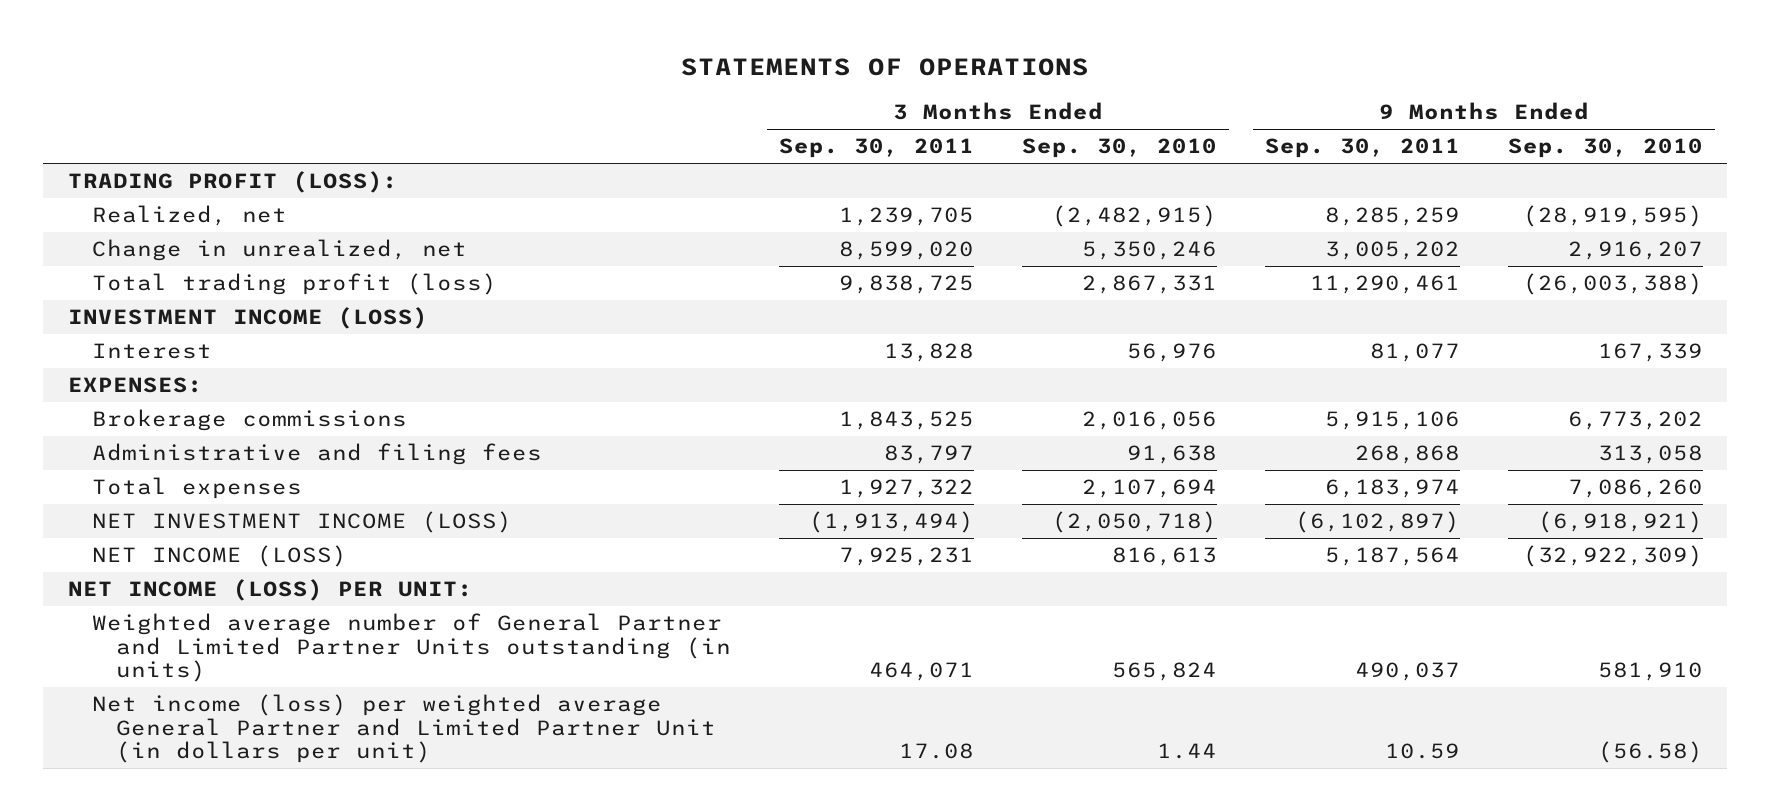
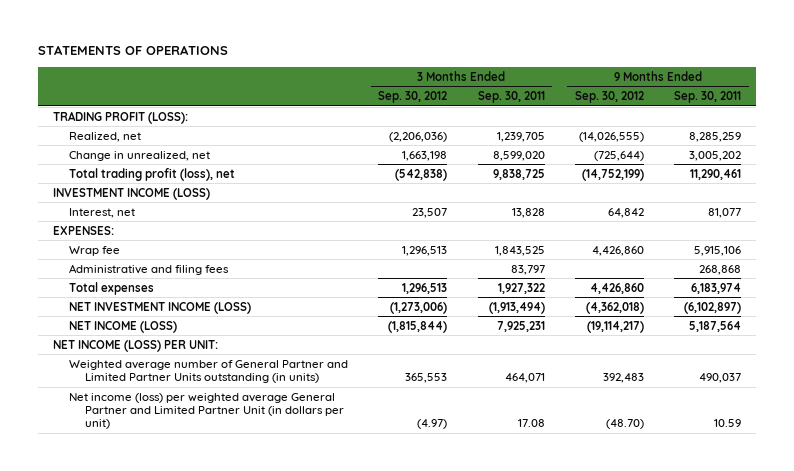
- | 3 Months Ended Sep. 30, 2011 | 3 Months Ended Sep. 30, 2010 | 9 Months Ended Sep. 30, 2011 | 9 Months Ended Sep. 30, 2010
+ | 3 Months Ended Sep. 30, 2012 | 3 Months Ended Sep. 30, 2011 | 9 Months Ended Sep. 30, 2012 | 9 Months Ended Sep. 30, 2011
- Total trading profit (loss) | 9,838,725 | 2,867,331 | 11,290,461 | (26,003,388)
+ Total trading profit (loss), net | (542,838) | 9,838,725 | (14,752,199) | 11,290,461
- Interest | 13,828 | 56,976 | 81,077 | 167,339
+ Interest, net | 23,507 | 13,828 | 64,842 | 81,077
- Brokerage commissions | 1,843,525 | 2,016,056 | 5,915,106 | 6,773,202
+ Wrap fee | 1,296,513 | 1,843,525 | 4,426,860 | 5,915,106

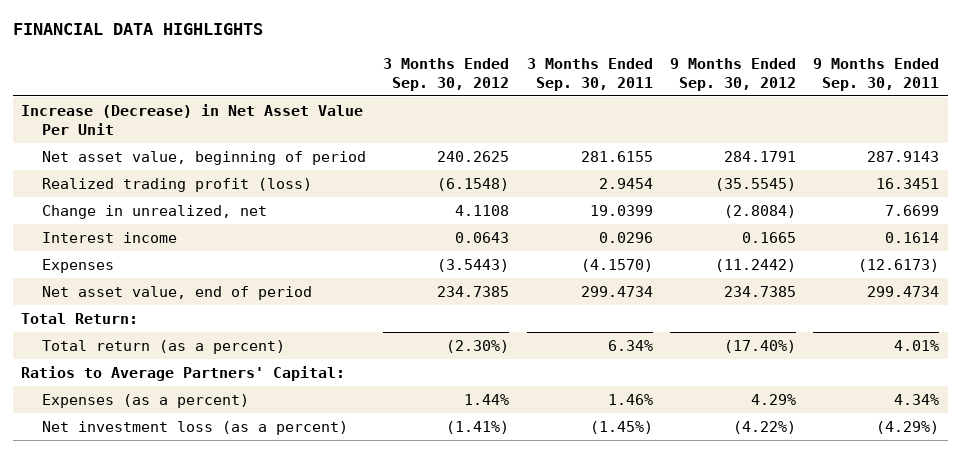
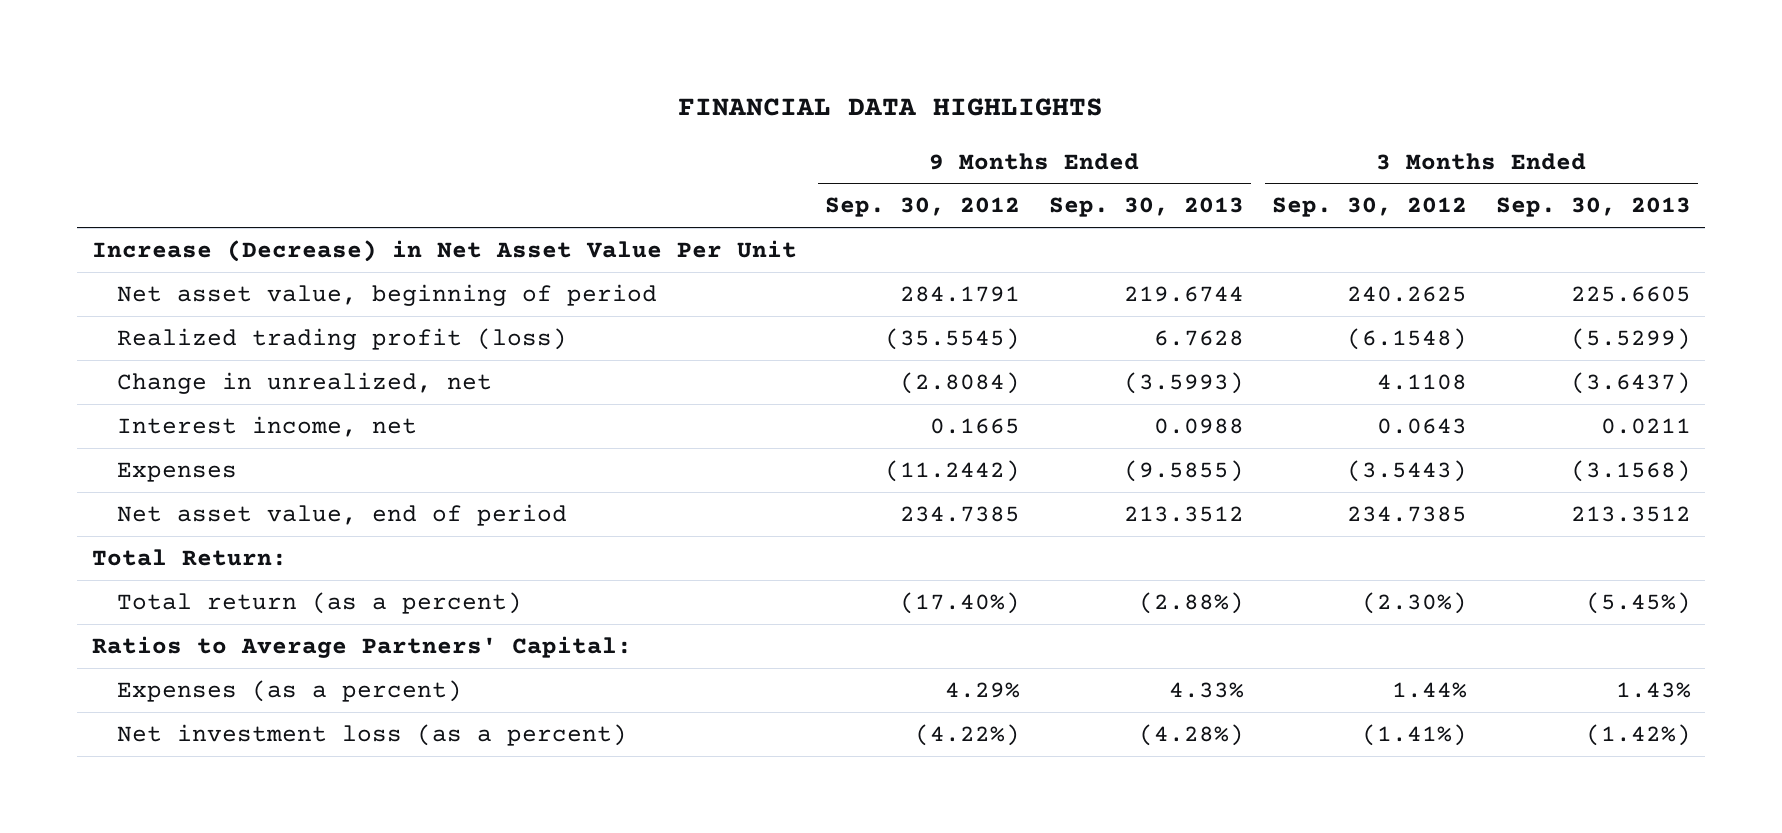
- | 3 Months Ended Sep. 30, 2012 | 3 Months Ended Sep. 30, 2011 | 9 Months Ended Sep. 30, 2012 | 9 Months Ended Sep. 30, 2011
+ | 9 Months Ended Sep. 30, 2012 | 9 Months Ended Sep. 30, 2013 | 3 Months Ended Sep. 30, 2012 | 3 Months Ended Sep. 30, 2013
- Interest income | 0.0643 | 0.0296 | 0.1665 | 0.1614
+ Interest income, net | 0.1665 | 0.0988 | 0.0643 | 0.0211

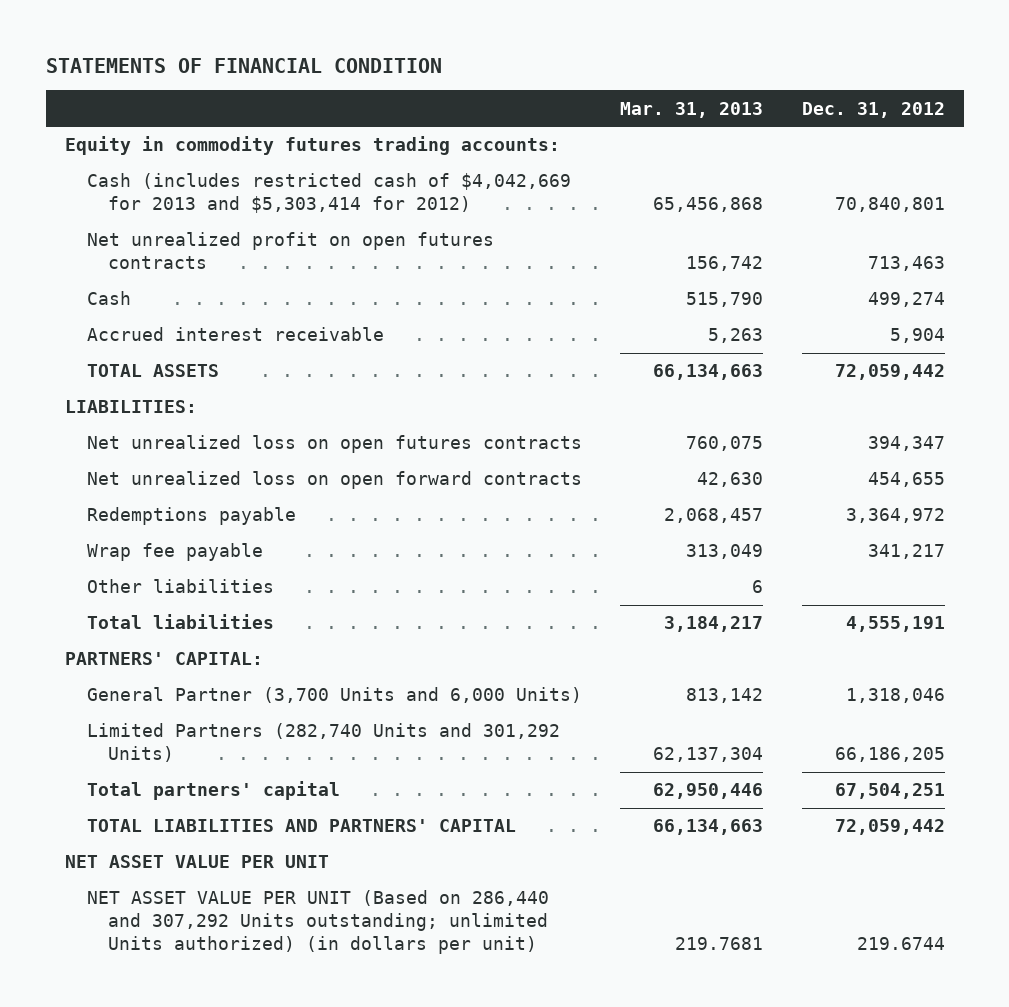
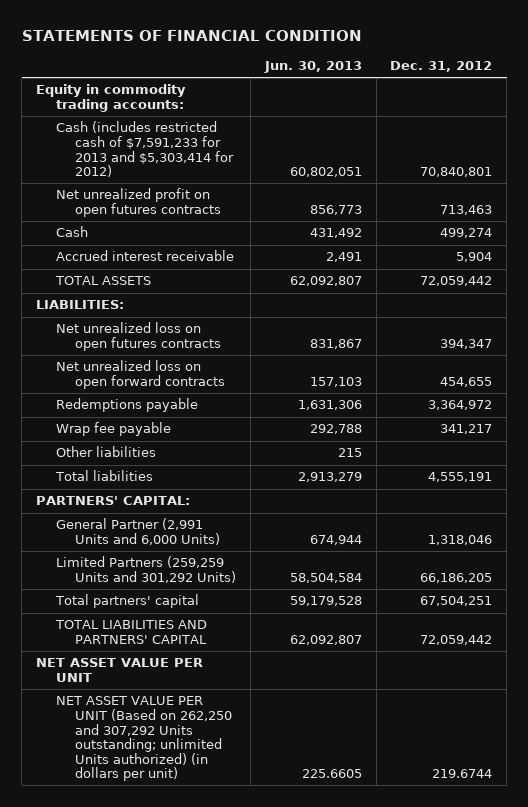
- | Mar. 31, 2013 | Dec. 31, 2012
+ | Jun. 30, 2013 | Dec. 31, 2012
- Equity in commodity futures trading accounts:
- Cash (includes restricted cash of $4,042,669 for 2013 and $5,303,414 for 2012) | 65,456,868 | 70,840,801
+ Equity in commodity trading accounts:
+ Cash (includes restricted cash of $7,591,233 for 2013 and $5,303,414 for 2012) | 60,802,051 | 70,840,801
- General Partner (3,700 Units and 6,000 Units) | 813,142 | 1,318,046
- Limited Partners (282,740 Units and 301,292 Units) | 62,137,304 | 66,186,205
+ General Partner (2,991 Units and 6,000 Units) | 674,944 | 1,318,046
+ Limited Partners (259,259 Units and 301,292 Units) | 58,504,584 | 66,186,205
- NET ASSET VALUE PER UNIT (Based on 286,440 and 307,292 Units outstanding; unlimited Units authorized) (in dollars per unit) | 219.7681 | 219.6744
+ NET ASSET VALUE PER UNIT (Based on 262,250 and 307,292 Units outstanding; unlimited Units authorized) (in dollars per unit) | 225.6605 | 219.6744

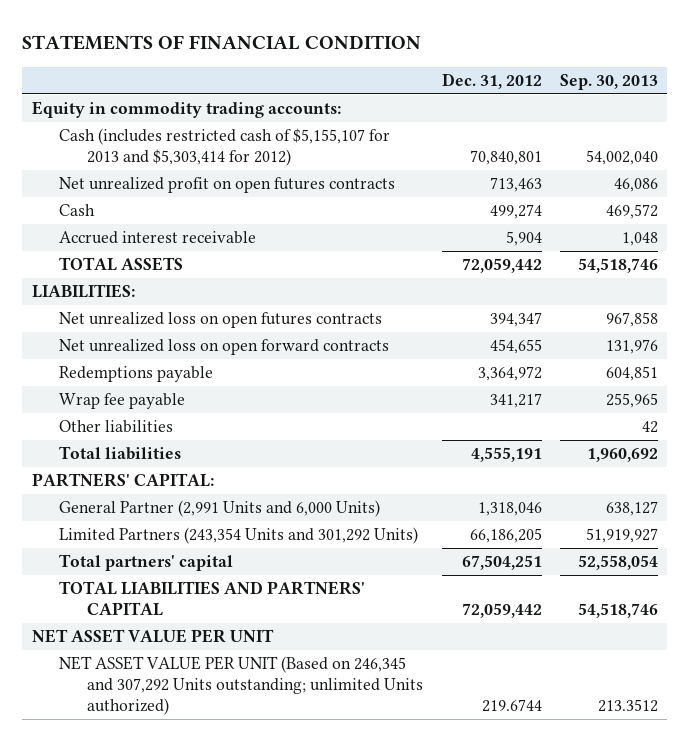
- | Jun. 30, 2013 | Dec. 31, 2012
+ | Dec. 31, 2012 | Sep. 30, 2013
- Cash (includes restricted cash of $7,591,233 for 2013 and $5,303,414 for 2012) | 60,802,051 | 70,840,801
+ Cash (includes restricted cash of $5,155,107 for 2013 and $5,303,414 for 2012) | 70,840,801 | 54,002,040
- Limited Partners (259,259 Units and 301,292 Units) | 58,504,584 | 66,186,205
+ Limited Partners (243,354 Units and 301,292 Units) | 66,186,205 | 51,919,927
- NET ASSET VALUE PER UNIT (Based on 262,250 and 307,292 Units outstanding; unlimited Units authorized) (in dollars per unit) | 225.6605 | 219.6744
+ NET ASSET VALUE PER UNIT (Based on 246,345 and 307,292 Units outstanding; unlimited Units authorized) | 219.6744 | 213.3512

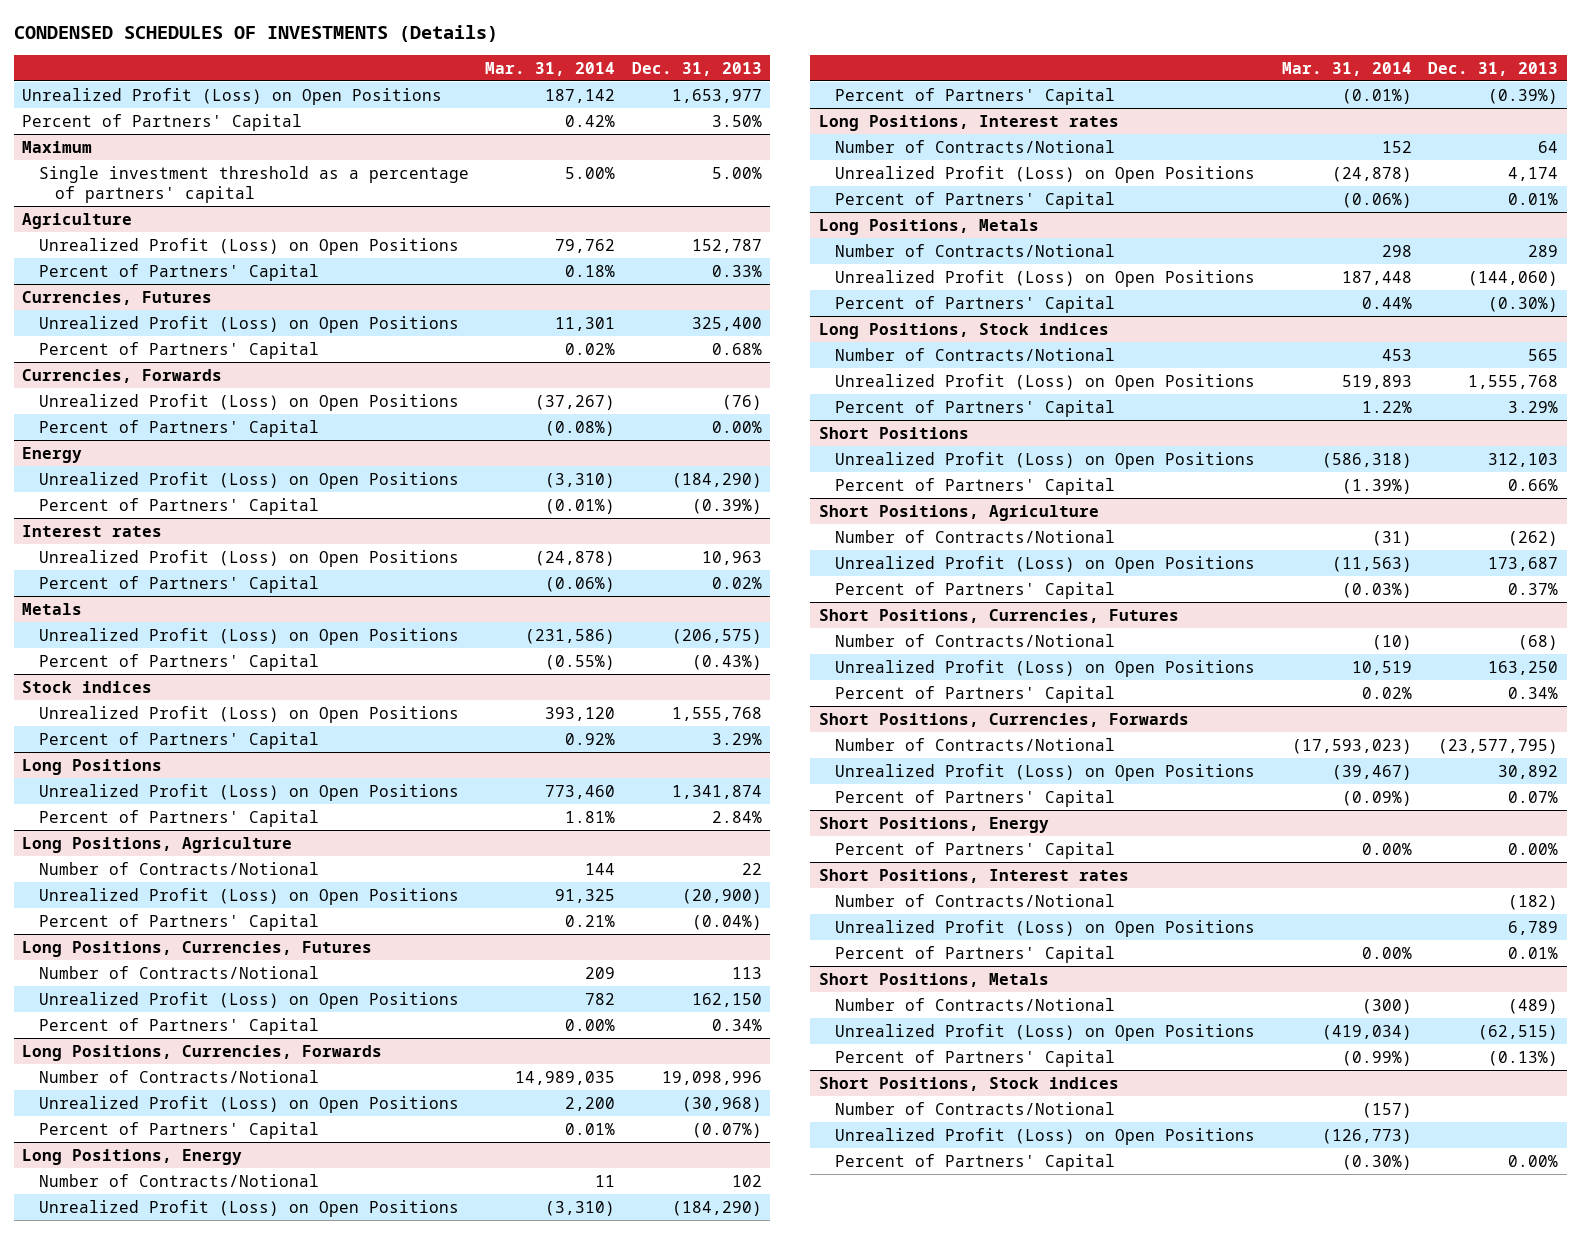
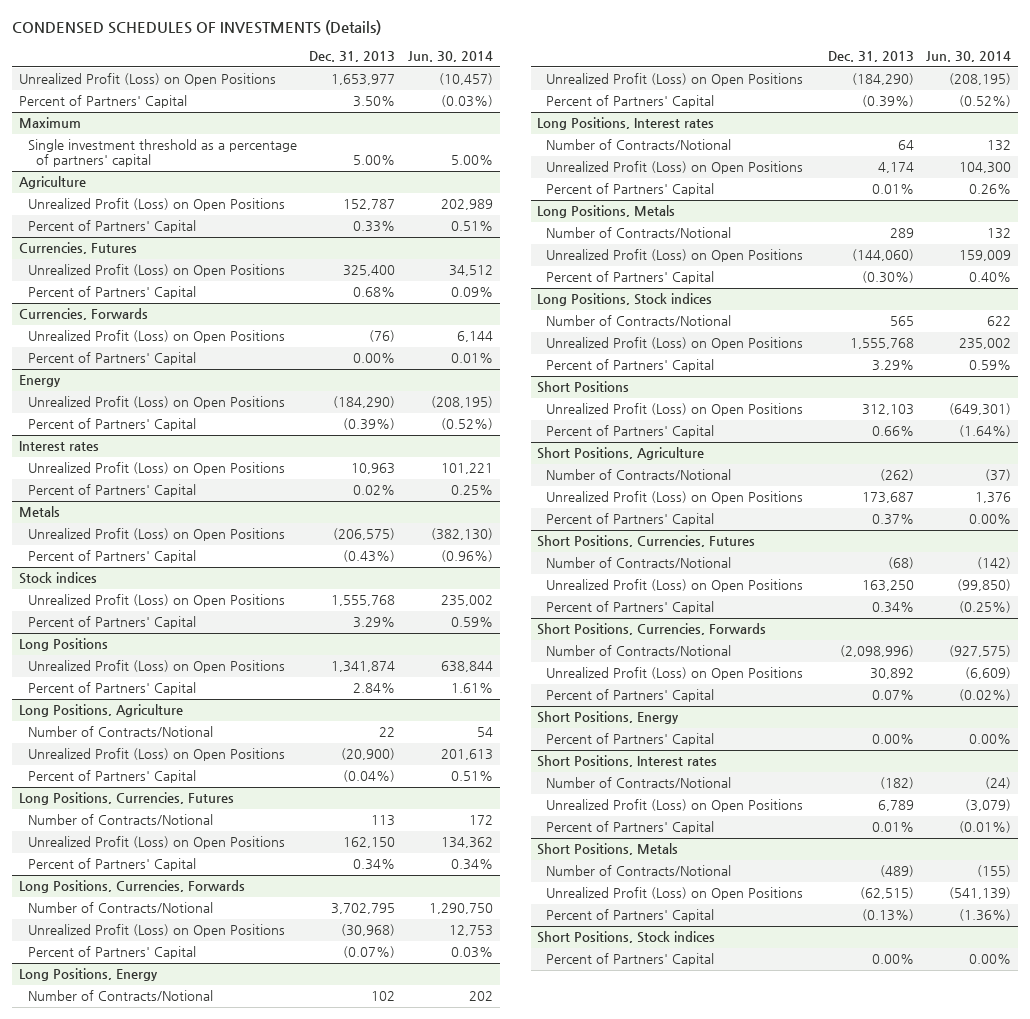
- | Mar. 31, 2014 | Dec. 31, 2013
+ | Dec. 31, 2013 | Jun. 30, 2014
@ Long Positions, Currencies, Forwards
- Number of Contracts/Notional | 14,989,035 | 19,098,996
+ Number of Contracts/Notional | 3,702,795 | 1,290,750
@ Short Positions, Currencies, Forwards
- Number of Contracts/Notional | (17,593,023) | (23,577,795)
+ Number of Contracts/Notional | (2,098,996) | (927,575)
@ Short Positions, Stock indices
- Number of Contracts/Notional | (157) |
- Unrealized Profit (Loss) on Open Positions | (126,773) |

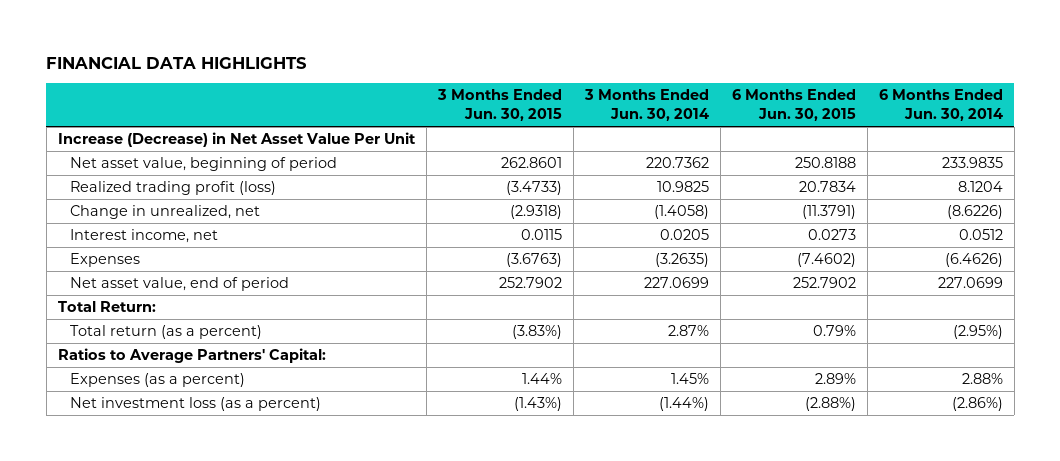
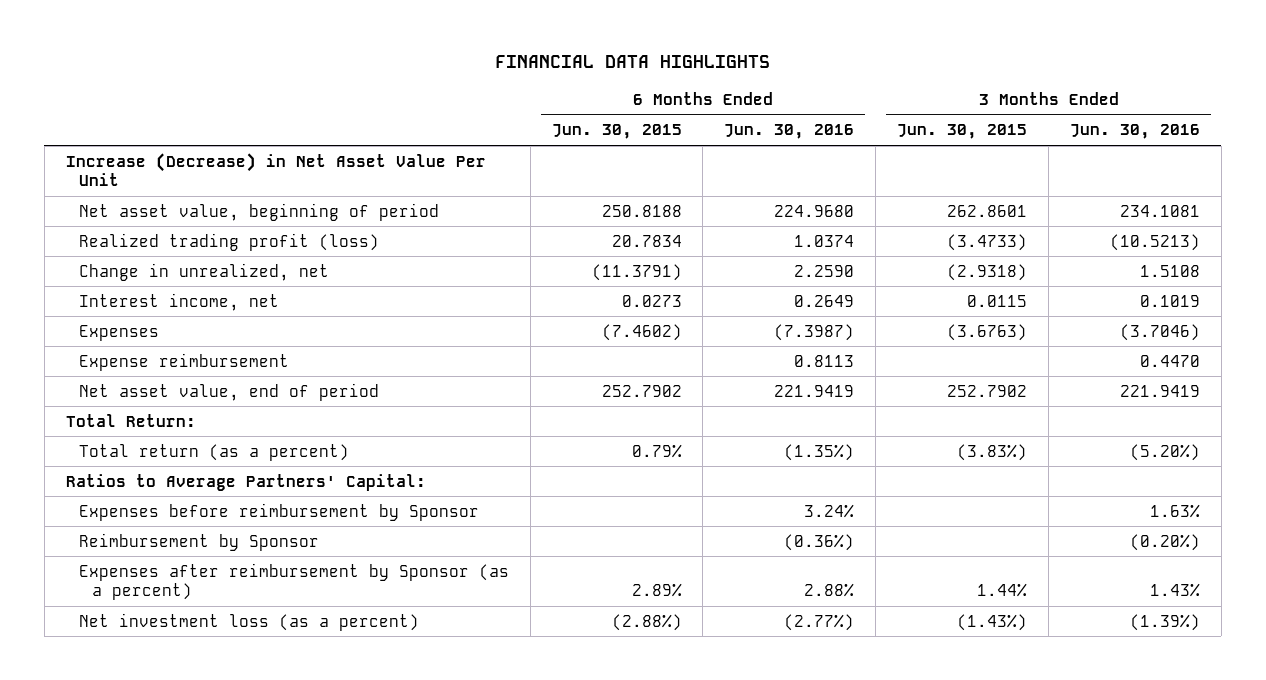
- | 3 Months Ended Jun. 30, 2015 | 3 Months Ended Jun. 30, 2014 | 6 Months Ended Jun. 30, 2015 | 6 Months Ended Jun. 30, 2014
+ | 6 Months Ended Jun. 30, 2015 | 6 Months Ended Jun. 30, 2016 | 3 Months Ended Jun. 30, 2015 | 3 Months Ended Jun. 30, 2016
+ Expense reimbursement | | 0.8113 | | 0.4470
- Expenses (as a percent) | 1.44% | 1.45% | 2.89% | 2.88%
+ Expenses before reimbursement by Sponsor | | 3.24% | | 1.63%
+ Reimbursement by Sponsor | | (0.36%) | | (0.20%)
+ Expenses after reimbursement by Sponsor (as a percent) | 2.89% | 2.88% | 1.44% | 1.43%

